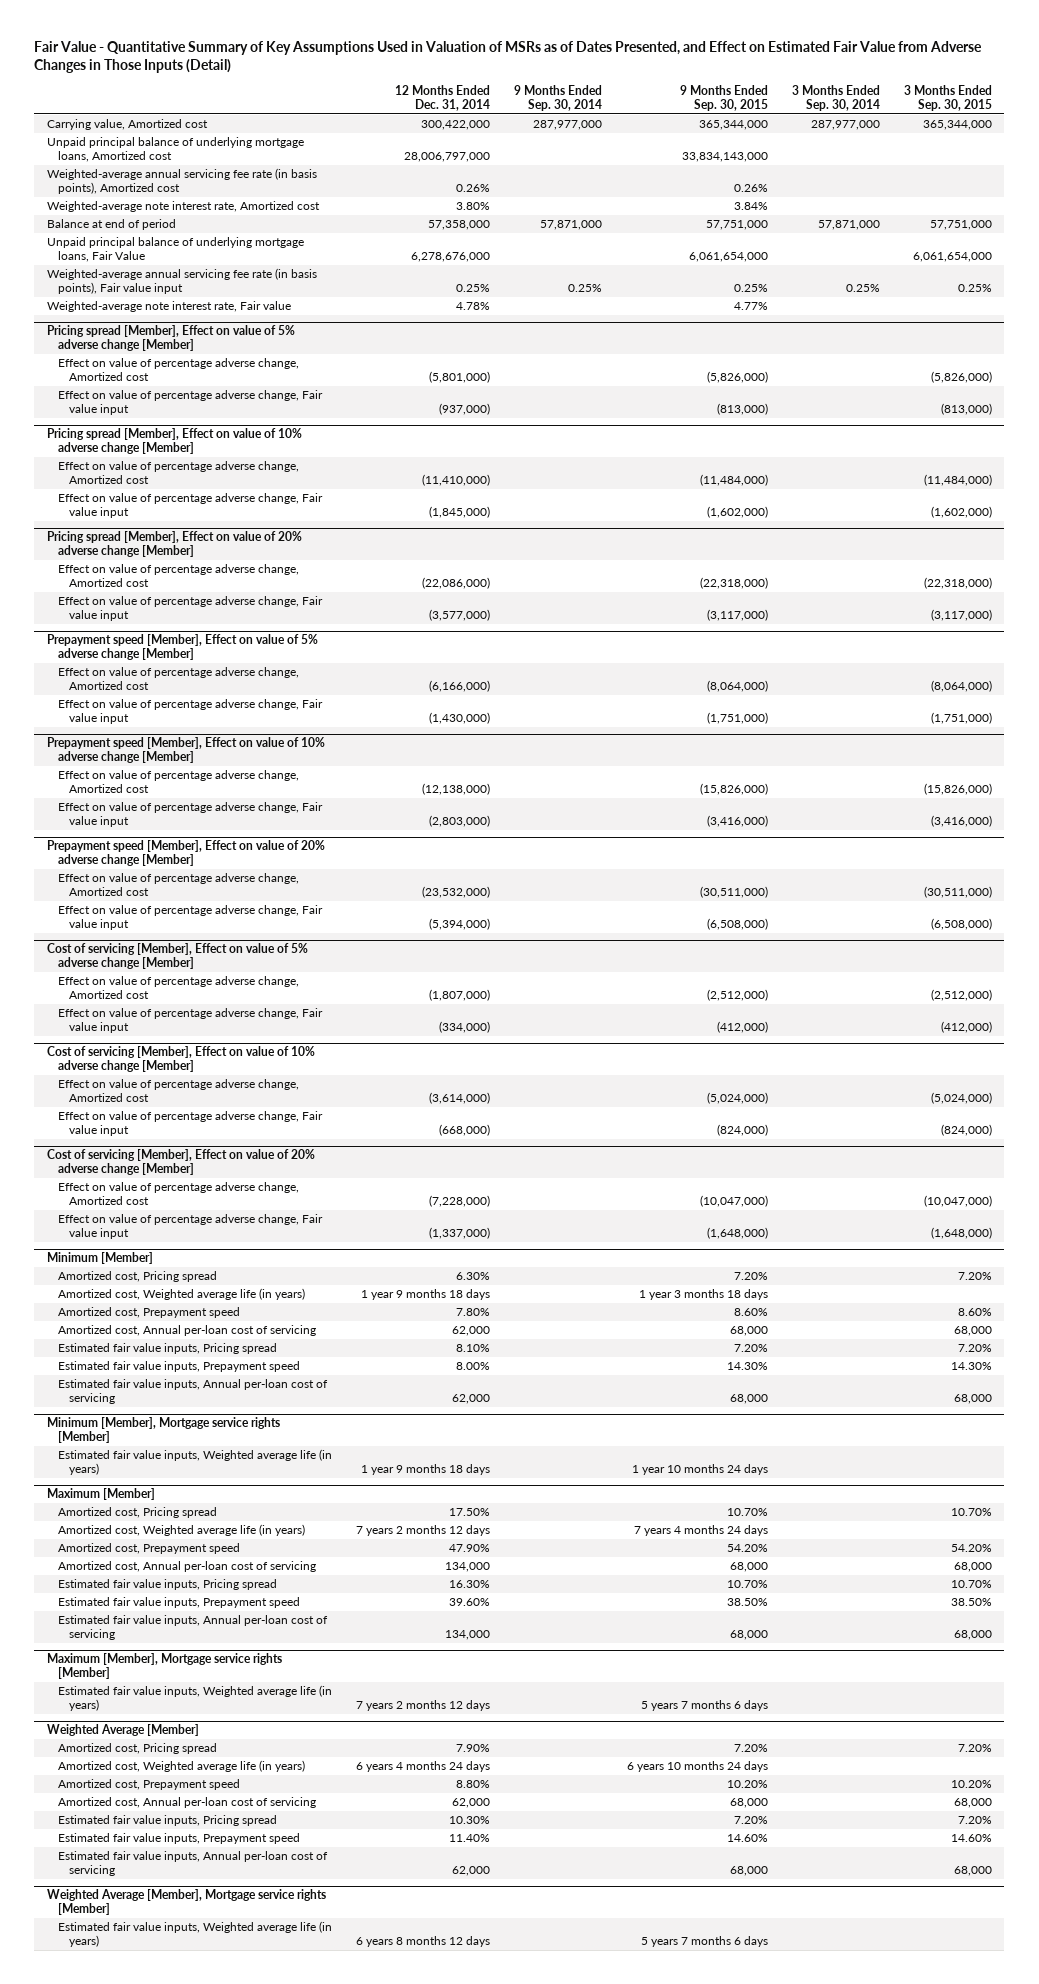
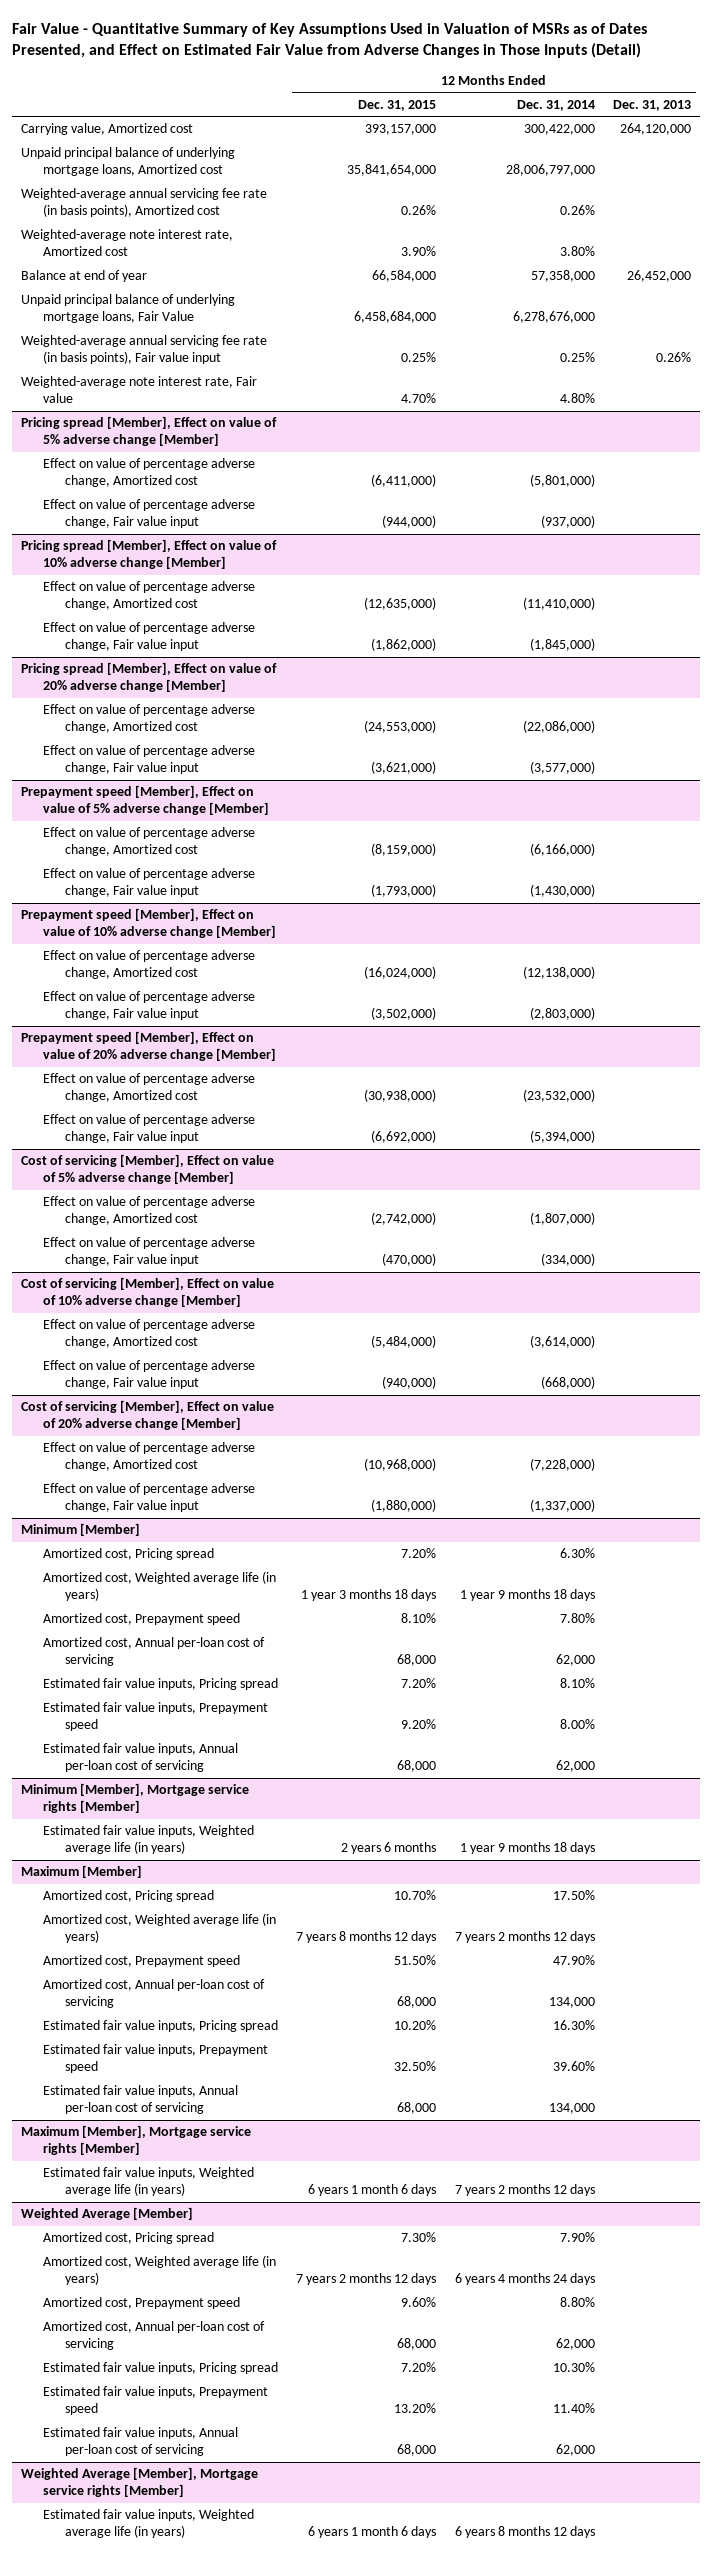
- | 12 Months Ended Dec. 31, 2014 | 9 Months Ended Sep. 30, 2014 | 9 Months Ended Sep. 30, 2015 | 3 Months Ended Sep. 30, 2014 | 3 Months Ended Sep. 30, 2015
+ | 12 Months Ended Dec. 31, 2015 | 12 Months Ended Dec. 31, 2014 | 12 Months Ended Dec. 31, 2013
- Balance at end of period | 57,358,000 | 57,871,000 | 57,751,000 | 57,871,000 | 57,751,000
+ Balance at end of year | 66,584,000 | 57,358,000 | 26,452,000
- Weighted-average note interest rate, Fair value | 4.78% | | 4.77% | |
+ Weighted-average note interest rate, Fair value | 4.70% | 4.80% |

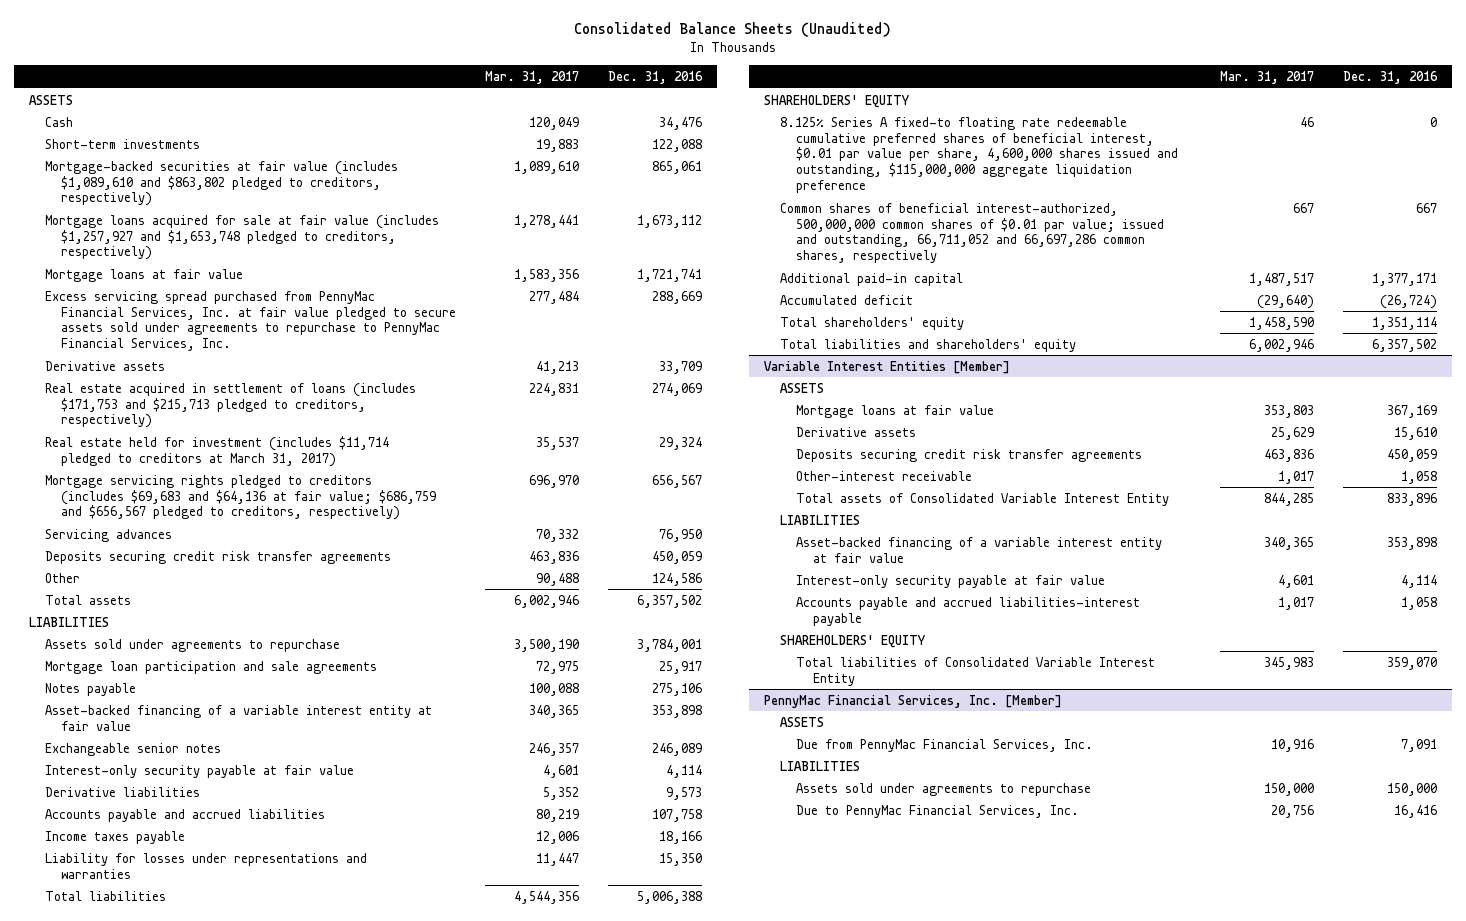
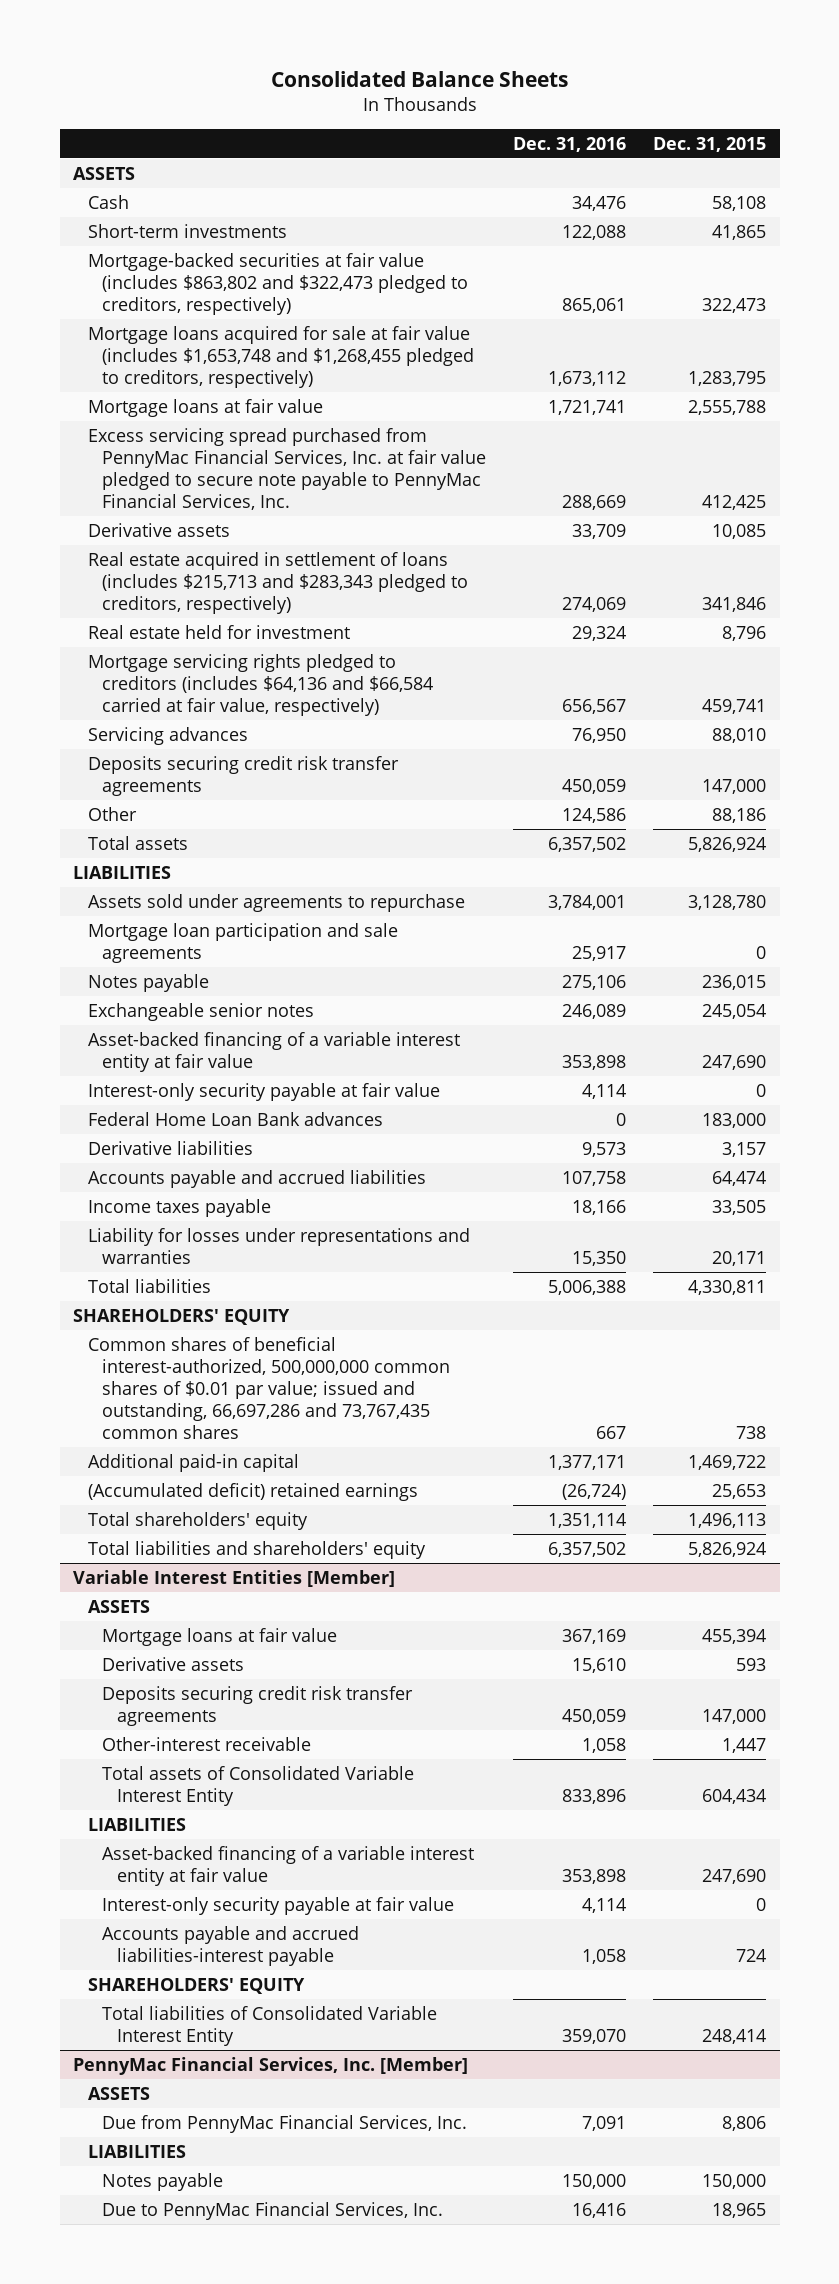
- Consolidated Balance Sheets (Unaudited)
+ Consolidated Balance Sheets
- | Mar. 31, 2017 | Dec. 31, 2016
+ | Dec. 31, 2016 | Dec. 31, 2015
- Mortgage-backed securities at fair value (includes $1,089,610 and $863,802 pledged to creditors, respectively) | 1,089,610 | 865,061
- Mortgage loans acquired for sale at fair value (includes $1,257,927 and $1,653,748 pledged to creditors, respectively) | 1,278,441 | 1,673,112
+ Mortgage-backed securities at fair value (includes $863,802 and $322,473 pledged to creditors, respectively) | 865,061 | 322,473
+ Mortgage loans acquired for sale at fair value (includes $1,653,748 and $1,268,455 pledged to creditors, respectively) | 1,673,112 | 1,283,795
- Excess servicing spread purchased from PennyMac Financial Services, Inc. at fair value pledged to secure assets sold under agreements to repurchase to PennyMac Financial Services, Inc. | 277,484 | 288,669
+ Excess servicing spread purchased from PennyMac Financial Services, Inc. at fair value pledged to secure note payable to PennyMac Financial Services, Inc. | 288,669 | 412,425
- Real estate acquired in settlement of loans (includes $171,753 and $215,713 pledged to creditors, respectively) | 224,831 | 274,069
- Real estate held for investment (includes $11,714 pledged to creditors at March 31, 2017) | 35,537 | 29,324
- Mortgage servicing rights pledged to creditors (includes $69,683 and $64,136 at fair value; $686,759 and $656,567 pledged to creditors, respectively) | 696,970 | 656,567
+ Real estate acquired in settlement of loans (includes $215,713 and $283,343 pledged to creditors, respectively) | 274,069 | 341,846
+ Real estate held for investment | 29,324 | 8,796
+ Mortgage servicing rights pledged to creditors (includes $64,136 and $66,584 carried at fair value, respectively) | 656,567 | 459,741
moved down: Asset-backed financing of a variable interest entity at fair value | 353,898 | 247,690
+ Federal Home Loan Bank advances | 0 | 183,000
- 8.125% Series A fixed-to floating rate redeemable cumulative preferred shares of beneficial interest, $0.01 par value per share, 4,600,000 shares issued and outstanding, $115,000,000 aggregate liquidation preference | 46 | 0
- Common shares of beneficial interest-authorized, 500,000,000 common shares of $0.01 par value; issued and outstanding, 66,711,052 and 66,697,286 common shares, respectively | 667 | 667
+ Common shares of beneficial interest-authorized, 500,000,000 common shares of $0.01 par value; issued and outstanding, 66,697,286 and 73,767,435 common shares | 667 | 738
- Accumulated deficit | (29,640) | (26,724)
+ (Accumulated deficit) retained earnings | (26,724) | 25,653
@ PennyMac Financial Services, Inc. [Member]
- Assets sold under agreements to repurchase | 150,000 | 150,000
+ Notes payable | 150,000 | 150,000

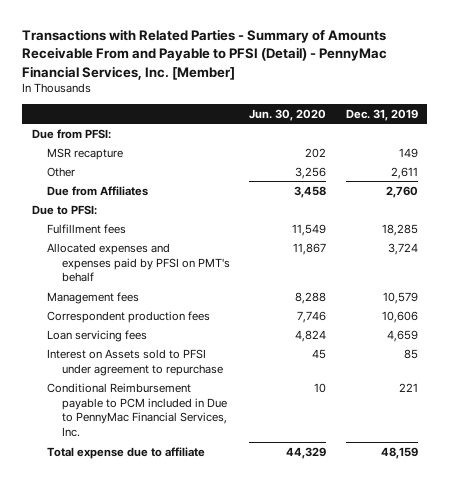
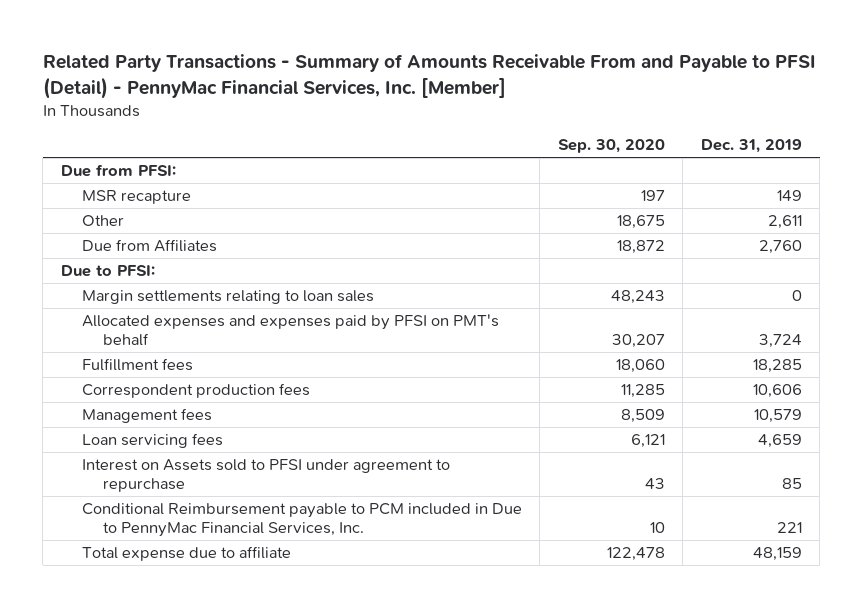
- Transactions with Related Parties - Summary of Amounts Receivable From and Payable to PFSI (Detail) - PennyMac Financial Services, Inc. [Member]
+ Related Party Transactions - Summary of Amounts Receivable From and Payable to PFSI (Detail) - PennyMac Financial Services, Inc. [Member]
- | Jun. 30, 2020 | Dec. 31, 2019
+ | Sep. 30, 2020 | Dec. 31, 2019
+ Margin settlements relating to loan sales | 48,243 | 0
moved down: Fulfillment fees | 18,060 | 18,285
moved down: Management fees | 8,509 | 10,579

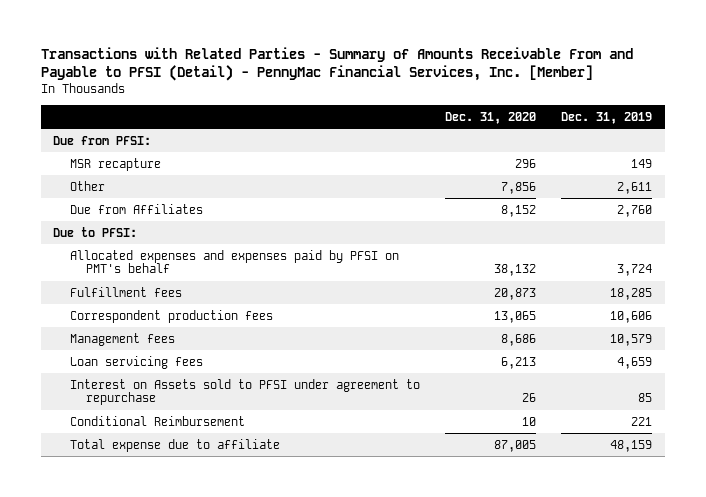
- Related Party Transactions - Summary of Amounts Receivable From and Payable to PFSI (Detail) - PennyMac Financial Services, Inc. [Member]
+ Transactions with Related Parties - Summary of Amounts Receivable From and Payable to PFSI (Detail) - PennyMac Financial Services, Inc. [Member]
- | Sep. 30, 2020 | Dec. 31, 2019
+ | Dec. 31, 2020 | Dec. 31, 2019
- Margin settlements relating to loan sales | 48,243 | 0
- Conditional Reimbursement payable to PCM included in Due to PennyMac Financial Services, Inc. | 10 | 221
+ Conditional Reimbursement | 10 | 221

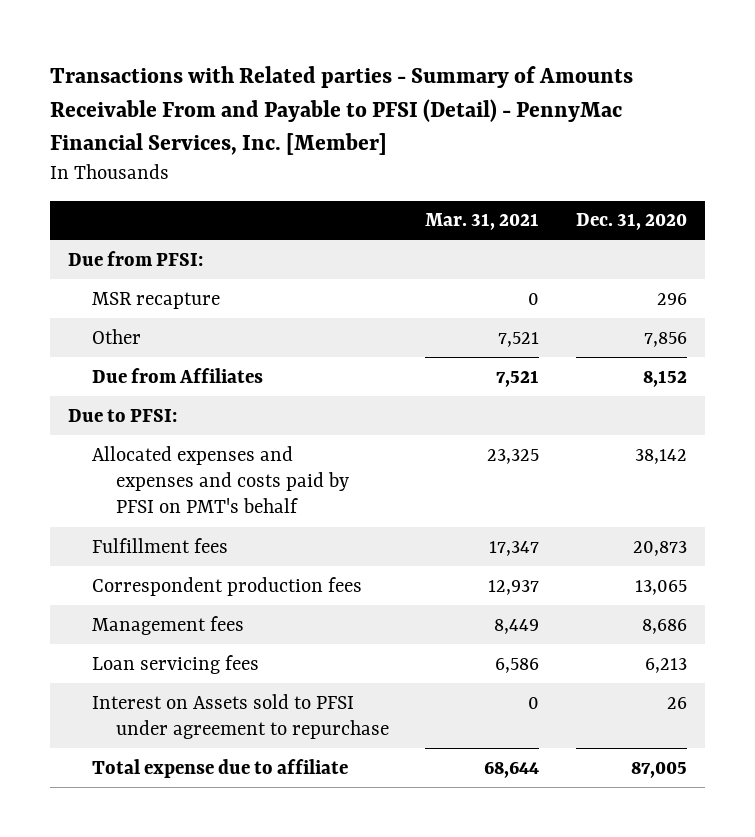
- Transactions with Related Parties - Summary of Amounts Receivable From and Payable to PFSI (Detail) - PennyMac Financial Services, Inc. [Member]
+ Transactions with Related parties - Summary of Amounts Receivable From and Payable to PFSI (Detail) - PennyMac Financial Services, Inc. [Member]
- | Dec. 31, 2020 | Dec. 31, 2019
+ | Mar. 31, 2021 | Dec. 31, 2020
- Allocated expenses and expenses paid by PFSI on PMT's behalf | 38,132 | 3,724
+ Allocated expenses and expenses and costs paid by PFSI on PMT's behalf | 23,325 | 38,142
- Conditional Reimbursement | 10 | 221

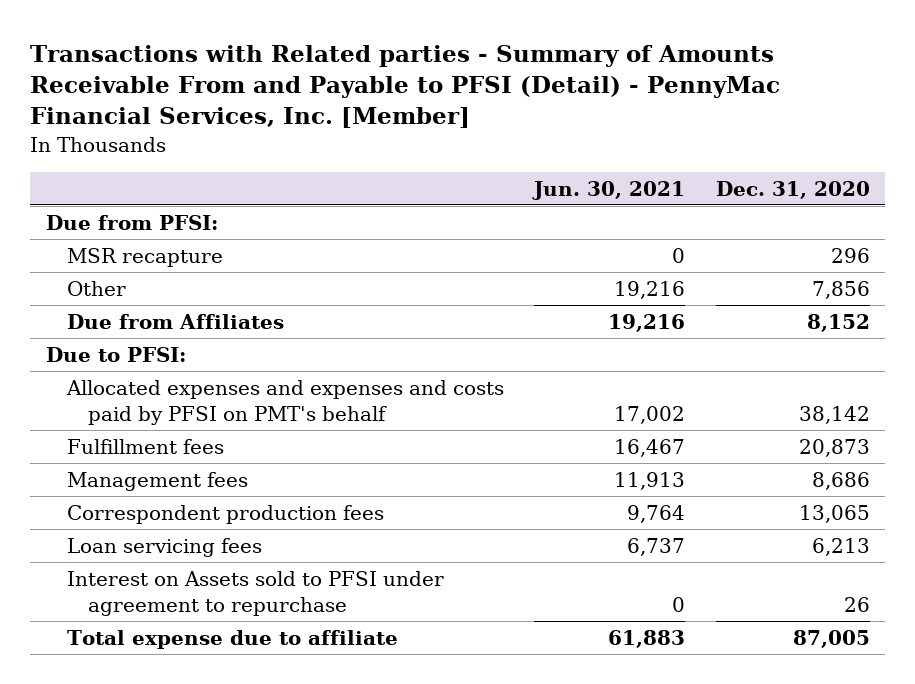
- | Mar. 31, 2021 | Dec. 31, 2020
+ | Jun. 30, 2021 | Dec. 31, 2020
moved down: Correspondent production fees | 9,764 | 13,065

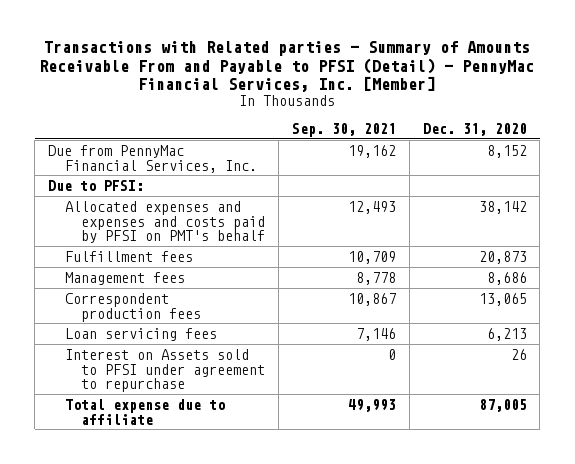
- | Jun. 30, 2021 | Dec. 31, 2020
+ | Sep. 30, 2021 | Dec. 31, 2020
- Due from PFSI:
- MSR recapture | 0 | 296
- Other | 19,216 | 7,856
- Due from Affiliates | 19,216 | 8,152
+ Due from PennyMac Financial Services, Inc. | 19,162 | 8,152

